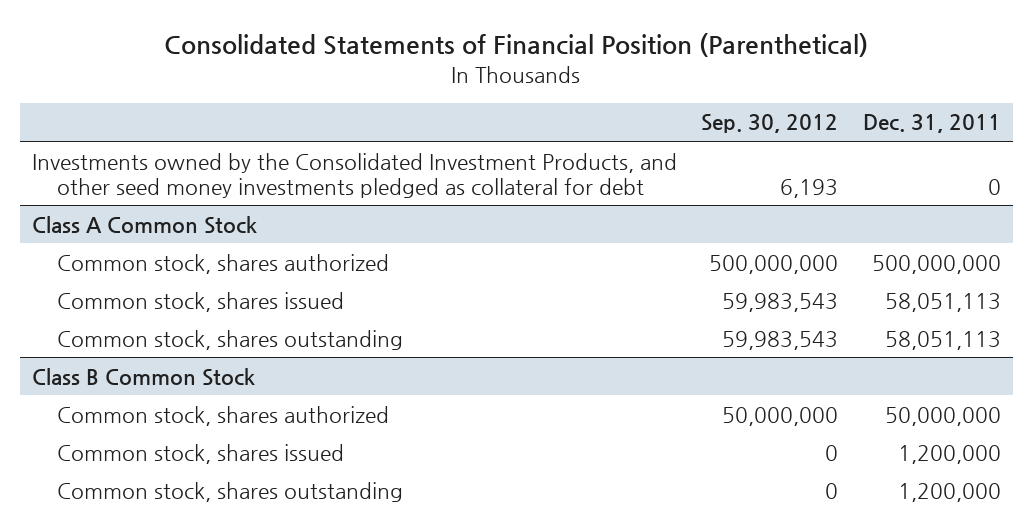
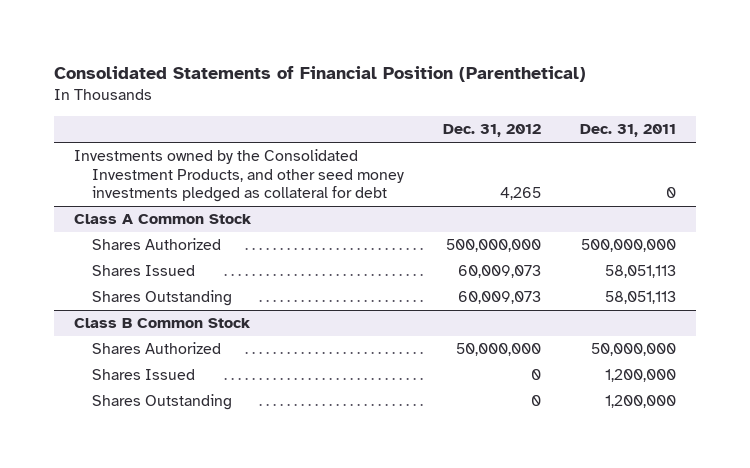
- | Sep. 30, 2012 | Dec. 31, 2011
+ | Dec. 31, 2012 | Dec. 31, 2011
@ Class A Common Stock
- Common stock, shares authorized | 500,000,000 | 500,000,000
- Common stock, shares issued | 59,983,543 | 58,051,113
- Common stock, shares outstanding | 59,983,543 | 58,051,113
+ Shares Authorized | 500,000,000 | 500,000,000
+ Shares Issued | 60,009,073 | 58,051,113
+ Shares Outstanding | 60,009,073 | 58,051,113
@ Class B Common Stock
- Common stock, shares authorized | 50,000,000 | 50,000,000
- Common stock, shares issued | 0 | 1,200,000
- Common stock, shares outstanding | 0 | 1,200,000
+ Shares Authorized | 50,000,000 | 50,000,000
+ Shares Issued | 0 | 1,200,000
+ Shares Outstanding | 0 | 1,200,000

